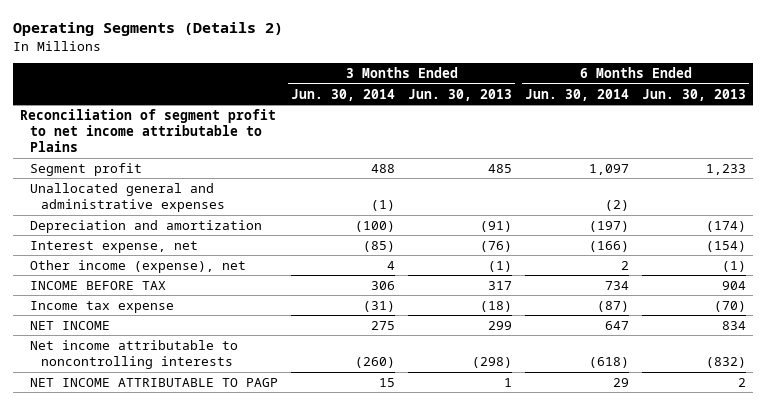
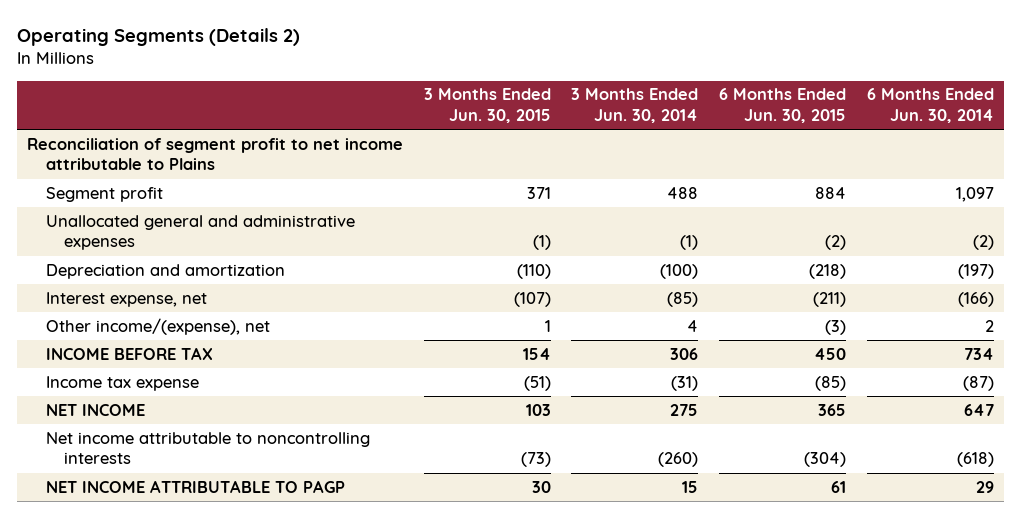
- | 3 Months Ended Jun. 30, 2014 | 3 Months Ended Jun. 30, 2013 | 6 Months Ended Jun. 30, 2014 | 6 Months Ended Jun. 30, 2013
+ | 3 Months Ended Jun. 30, 2015 | 3 Months Ended Jun. 30, 2014 | 6 Months Ended Jun. 30, 2015 | 6 Months Ended Jun. 30, 2014
- Other income (expense), net | 4 | (1) | 2 | (1)
+ Other income/(expense), net | 1 | 4 | (3) | 2

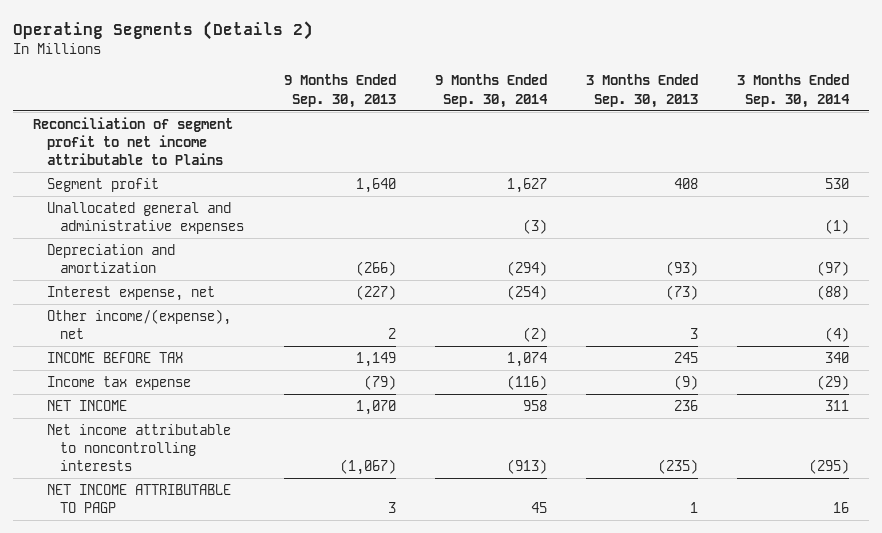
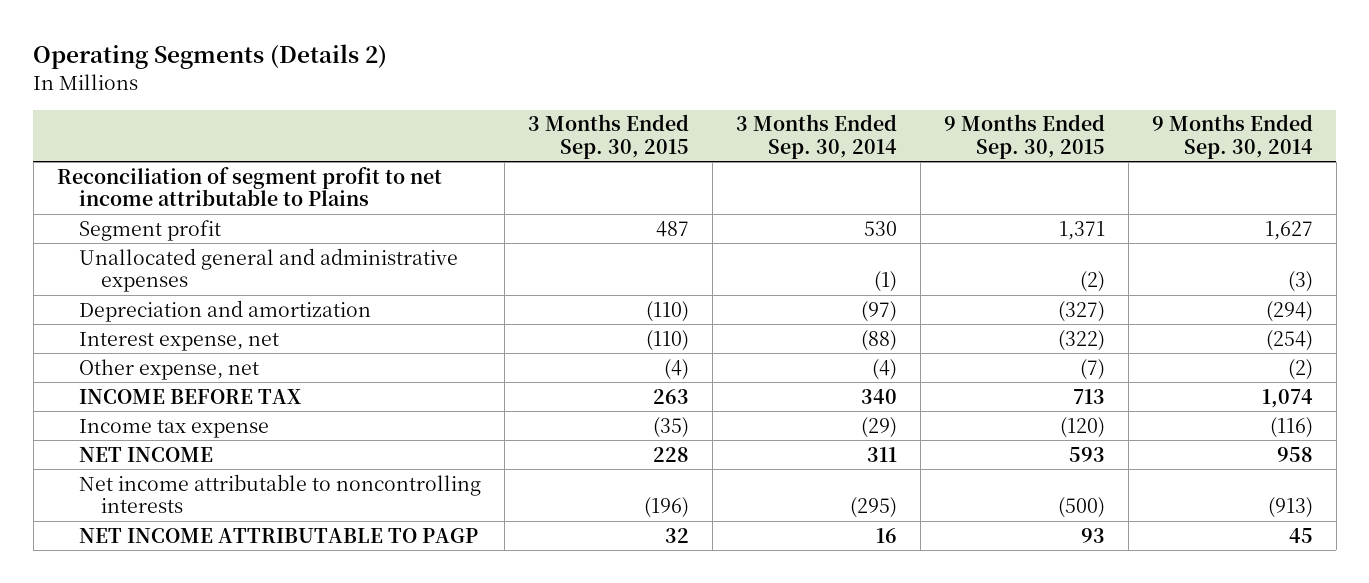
- | 9 Months Ended Sep. 30, 2013 | 9 Months Ended Sep. 30, 2014 | 3 Months Ended Sep. 30, 2013 | 3 Months Ended Sep. 30, 2014
+ | 3 Months Ended Sep. 30, 2015 | 3 Months Ended Sep. 30, 2014 | 9 Months Ended Sep. 30, 2015 | 9 Months Ended Sep. 30, 2014
- Other income/(expense), net | 2 | (2) | 3 | (4)
+ Other expense, net | (4) | (4) | (7) | (2)

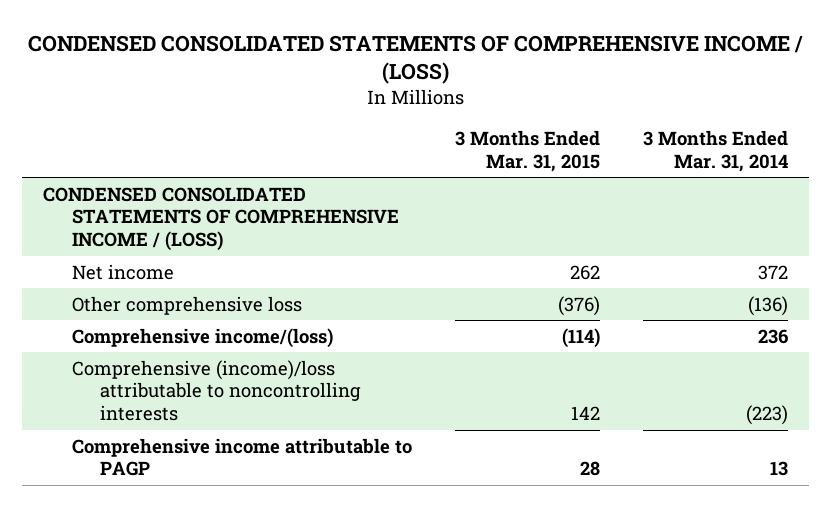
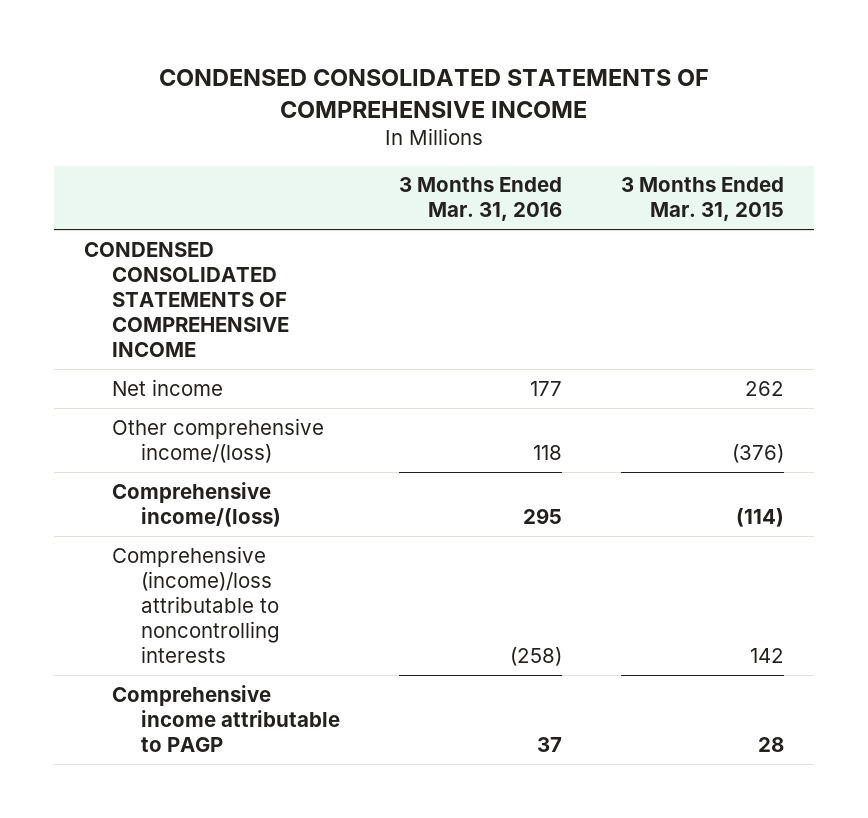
- CONDENSED CONSOLIDATED STATEMENTS OF COMPREHENSIVE INCOME / (LOSS)
+ CONDENSED CONSOLIDATED STATEMENTS OF COMPREHENSIVE INCOME
- | 3 Months Ended Mar. 31, 2015 | 3 Months Ended Mar. 31, 2014
+ | 3 Months Ended Mar. 31, 2016 | 3 Months Ended Mar. 31, 2015
- CONDENSED CONSOLIDATED STATEMENTS OF COMPREHENSIVE INCOME / (LOSS)
+ CONDENSED CONSOLIDATED STATEMENTS OF COMPREHENSIVE INCOME
- Other comprehensive loss | (376) | (136)
+ Other comprehensive income/(loss) | 118 | (376)

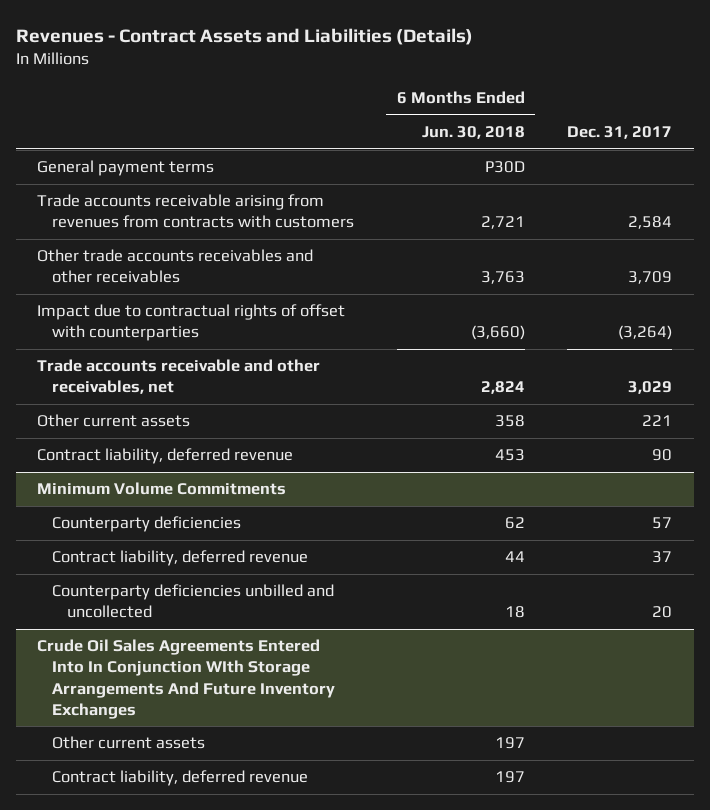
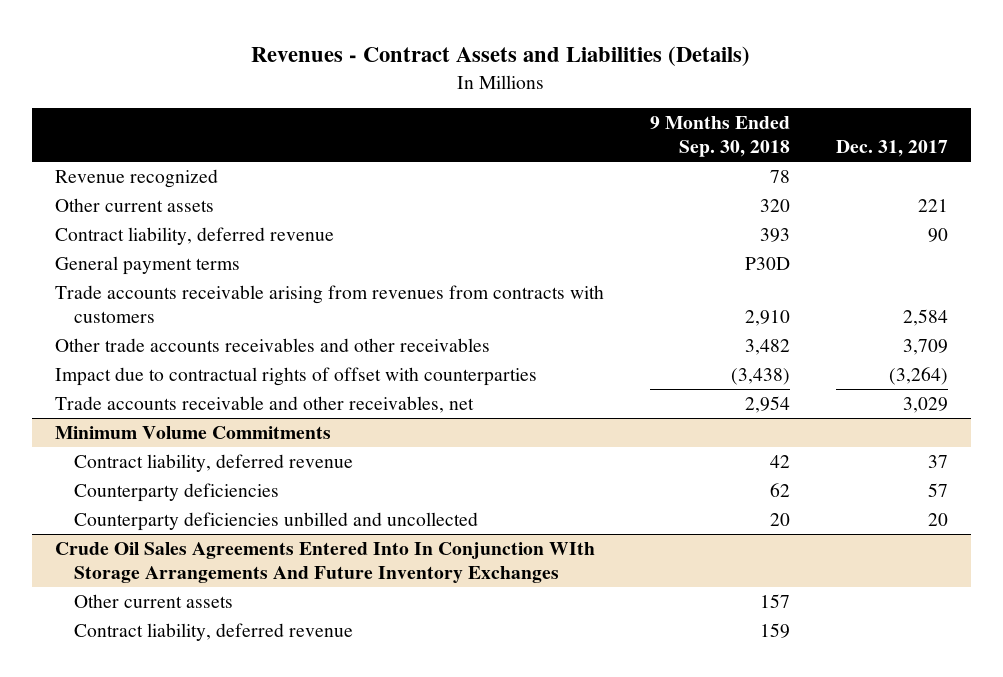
- | 6 Months Ended Jun. 30, 2018 | Dec. 31, 2017
+ | 9 Months Ended Sep. 30, 2018 | Dec. 31, 2017
+ Revenue recognized | 78 |
moved up: Other current assets | 320 | 221
moved up: Contract liability, deferred revenue | 393 | 90
@ Minimum Volume Commitments
moved down: Counterparty deficiencies | 62 | 57

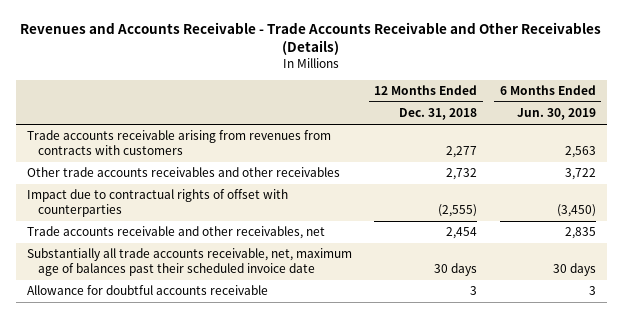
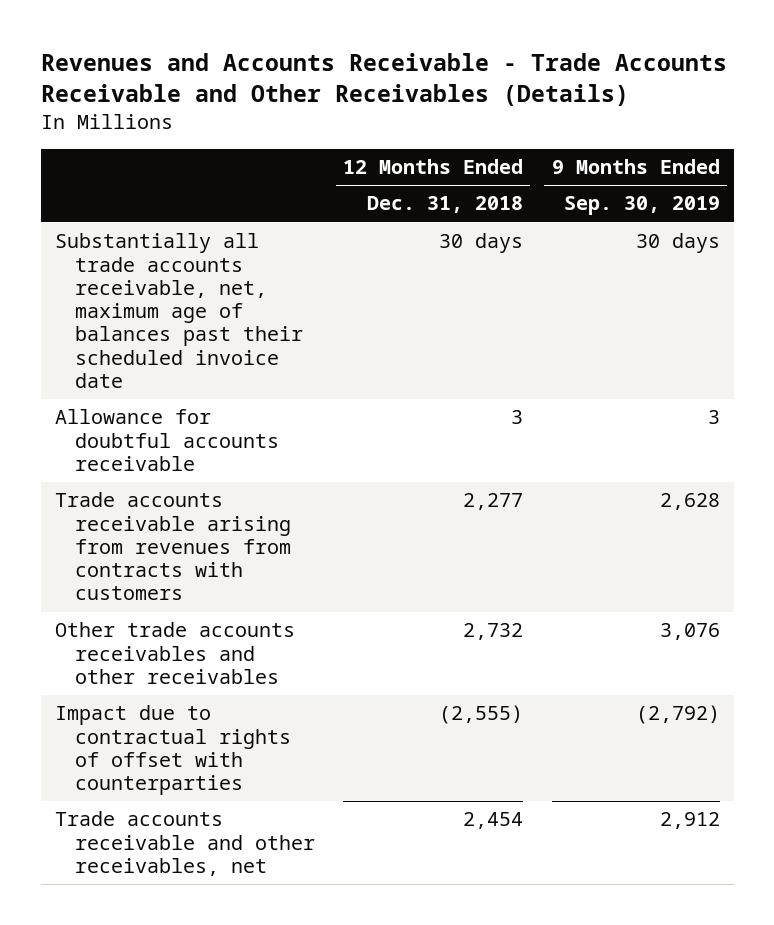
- | 12 Months Ended Dec. 31, 2018 | 6 Months Ended Jun. 30, 2019
+ | 12 Months Ended Dec. 31, 2018 | 9 Months Ended Sep. 30, 2019
moved up: Substantially all trade accounts receivable, net, maximum age of balances past their scheduled invoice date | 30 days | 30 days
moved up: Allowance for doubtful accounts receivable | 3 | 3

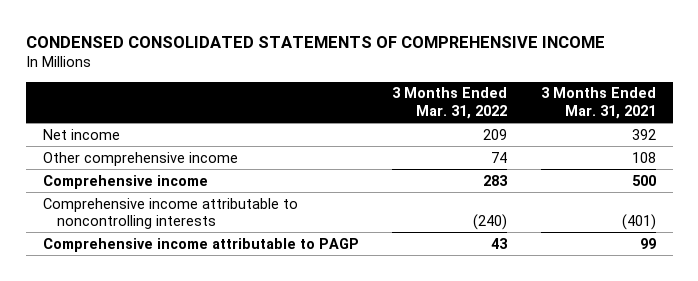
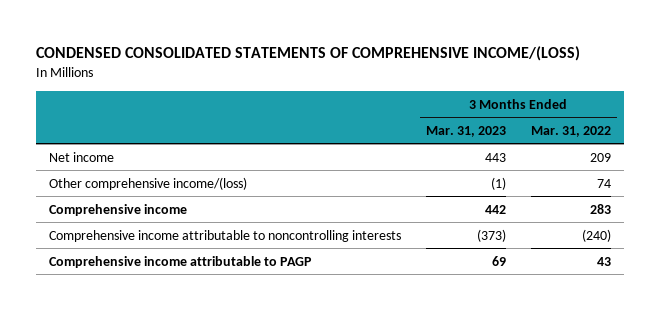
- CONDENSED CONSOLIDATED STATEMENTS OF COMPREHENSIVE INCOME
+ CONDENSED CONSOLIDATED STATEMENTS OF COMPREHENSIVE INCOME/(LOSS)
- | 3 Months Ended Mar. 31, 2022 | 3 Months Ended Mar. 31, 2021
+ | 3 Months Ended Mar. 31, 2023 | 3 Months Ended Mar. 31, 2022
- Other comprehensive income | 74 | 108
+ Other comprehensive income/(loss) | (1) | 74

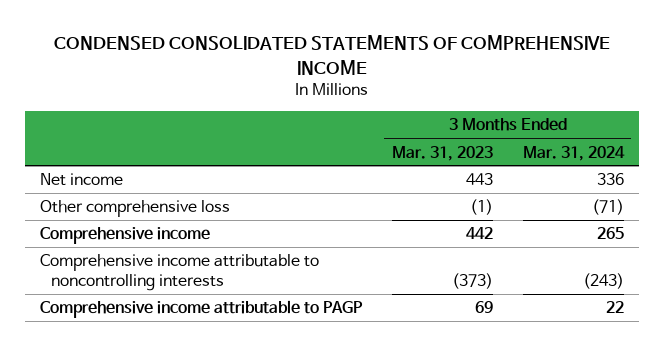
- CONDENSED CONSOLIDATED STATEMENTS OF COMPREHENSIVE INCOME/(LOSS)
+ CONDENSED CONSOLIDATED STATEMENTS OF COMPREHENSIVE INCOME
- | 3 Months Ended Mar. 31, 2023 | 3 Months Ended Mar. 31, 2022
+ | 3 Months Ended Mar. 31, 2023 | 3 Months Ended Mar. 31, 2024
- Other comprehensive income/(loss) | (1) | 74
+ Other comprehensive loss | (1) | (71)

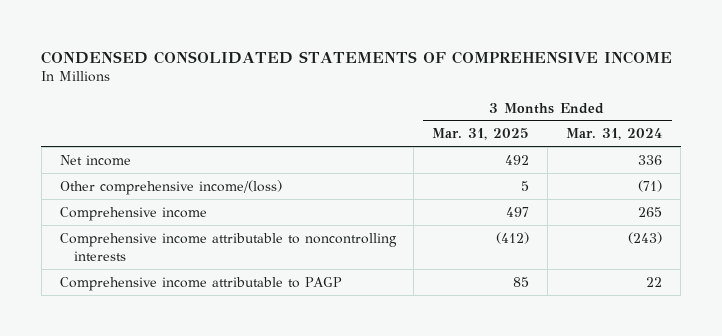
- | 3 Months Ended Mar. 31, 2023 | 3 Months Ended Mar. 31, 2024
+ | 3 Months Ended Mar. 31, 2025 | 3 Months Ended Mar. 31, 2024
- Other comprehensive loss | (1) | (71)
+ Other comprehensive income/(loss) | 5 | (71)

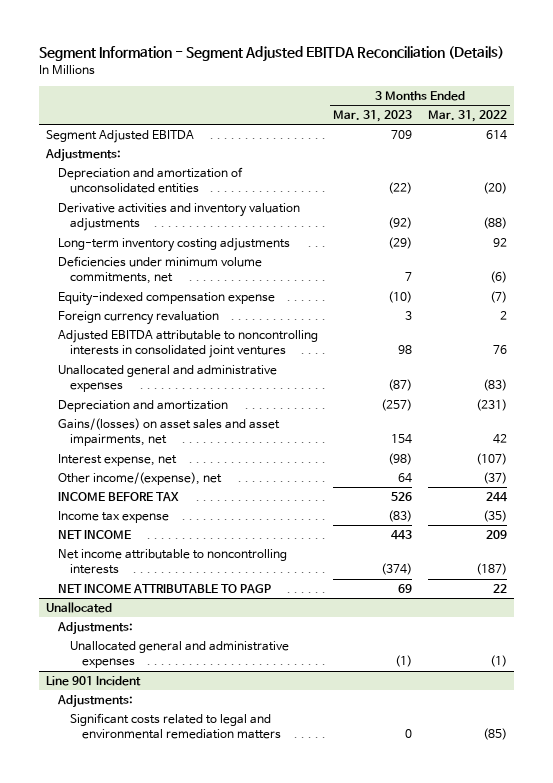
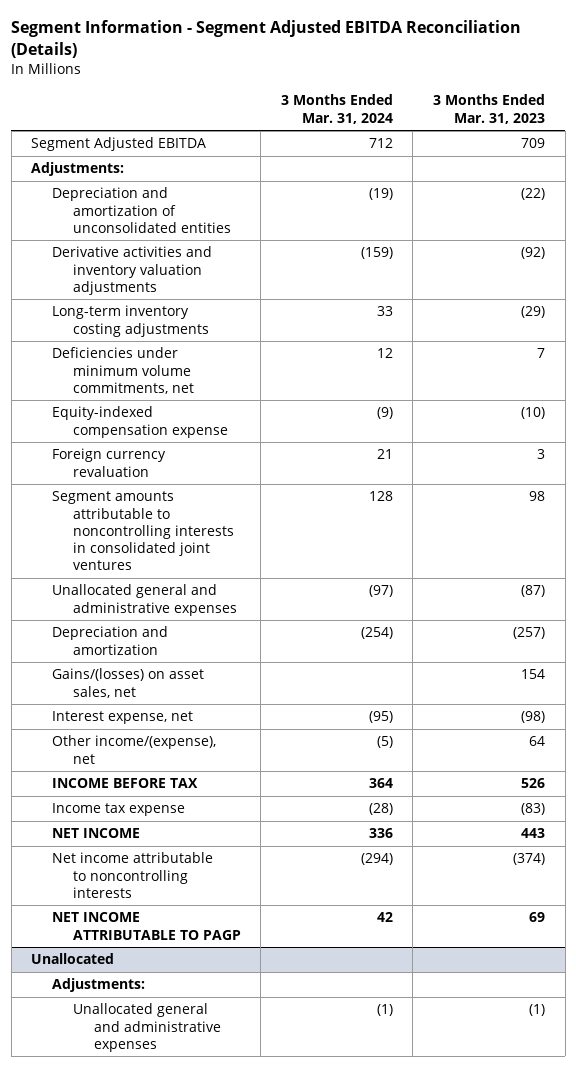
- | 3 Months Ended Mar. 31, 2023 | 3 Months Ended Mar. 31, 2022
+ | 3 Months Ended Mar. 31, 2024 | 3 Months Ended Mar. 31, 2023
- Adjusted EBITDA attributable to noncontrolling interests in consolidated joint ventures | 98 | 76
+ Segment amounts attributable to noncontrolling interests in consolidated joint ventures | 128 | 98
- Gains/(losses) on asset sales and asset impairments, net | 154 | 42
+ Gains/(losses) on asset sales, net | | 154
- Line 901 Incident
- Adjustments:
- Significant costs related to legal and environmental remediation matters | 0 | (85)

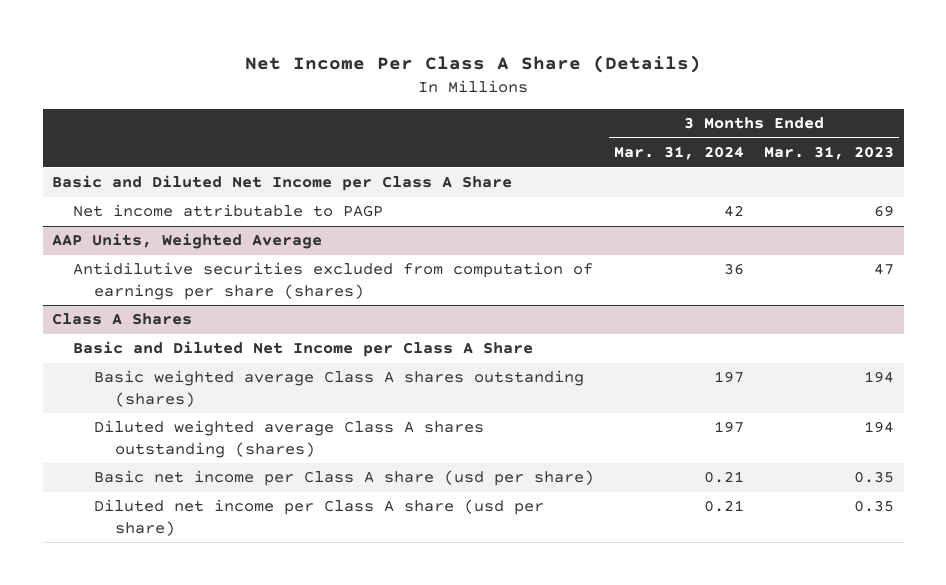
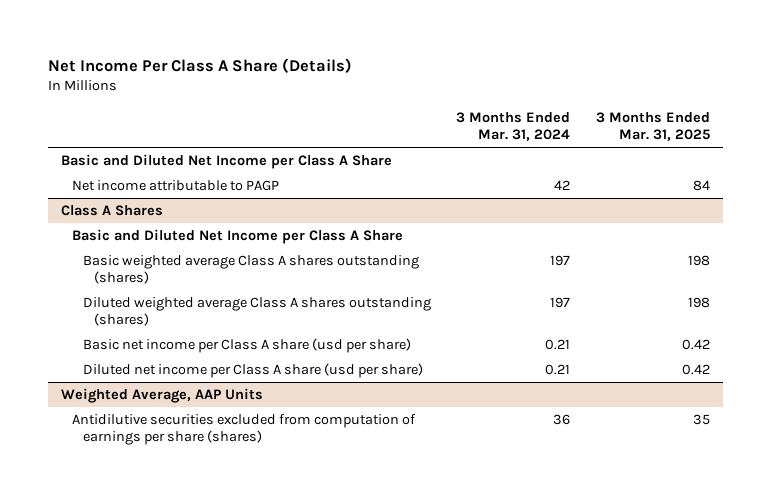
- | 3 Months Ended Mar. 31, 2024 | 3 Months Ended Mar. 31, 2023
+ | 3 Months Ended Mar. 31, 2024 | 3 Months Ended Mar. 31, 2025
- AAP Units, Weighted Average
- Antidilutive securities excluded from computation of earnings per share (shares) | 36 | 47
+ Weighted Average, AAP Units
+ Antidilutive securities excluded from computation of earnings per share (shares) | 36 | 35

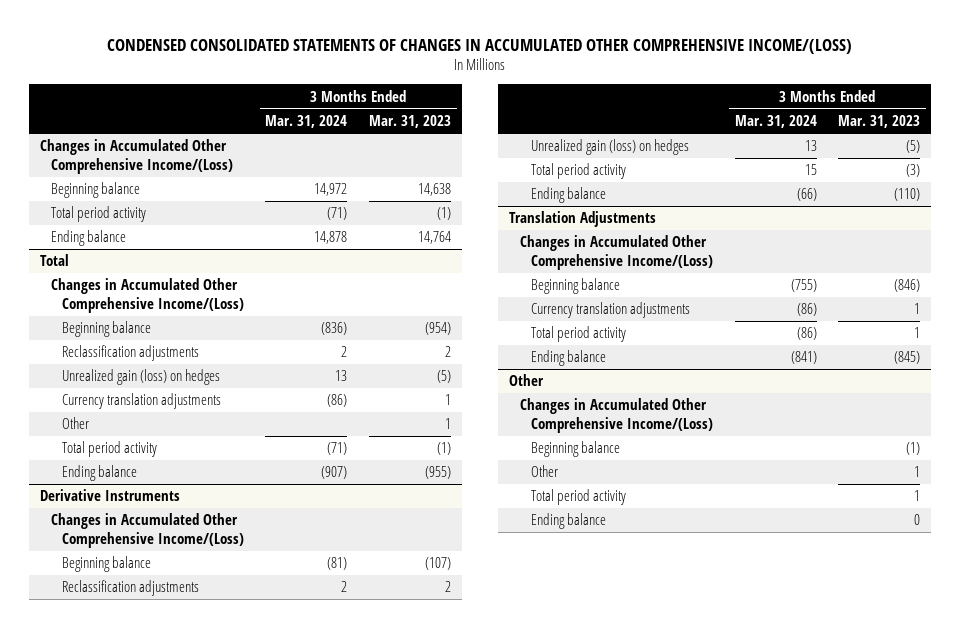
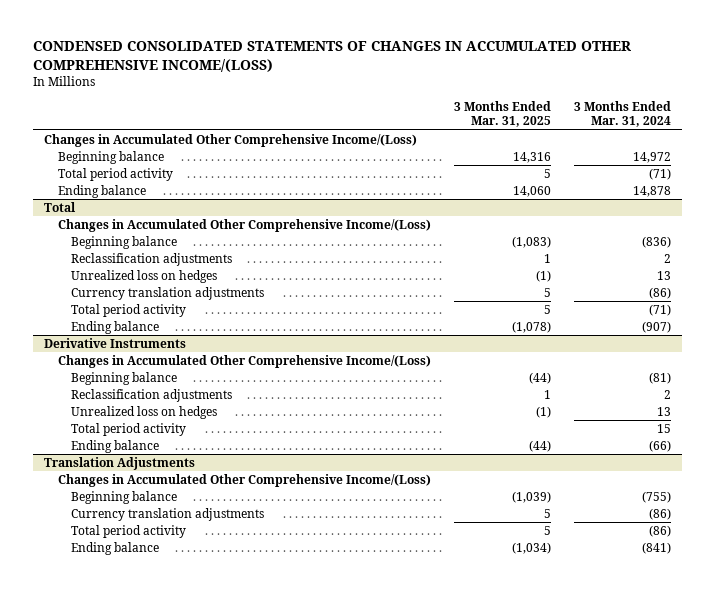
- | 3 Months Ended Mar. 31, 2024 | 3 Months Ended Mar. 31, 2023
+ | 3 Months Ended Mar. 31, 2025 | 3 Months Ended Mar. 31, 2024
@ Total
- Unrealized gain (loss) on hedges | 13 | (5)
+ Unrealized loss on hedges | (1) | 13
- Other | | 1
@ Derivative Instruments
- Unrealized gain (loss) on hedges | 13 | (5)
+ Unrealized loss on hedges | (1) | 13
- Other
- Changes in Accumulated Other Comprehensive Income/(Loss)
- Beginning balance | | (1)
- Other | | 1
- Total period activity | | 1
- Ending balance | | 0

